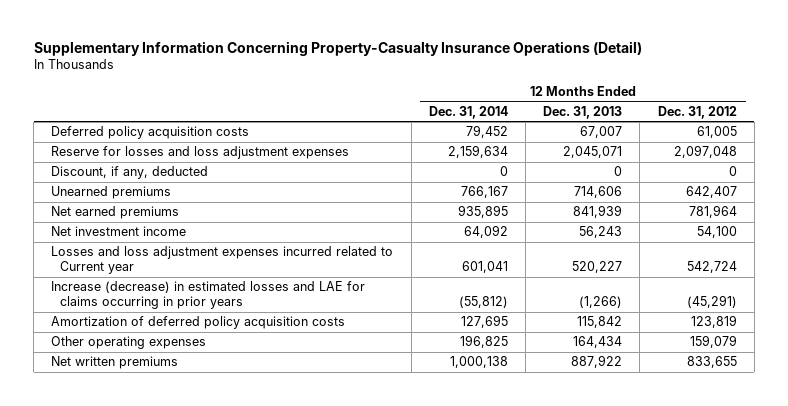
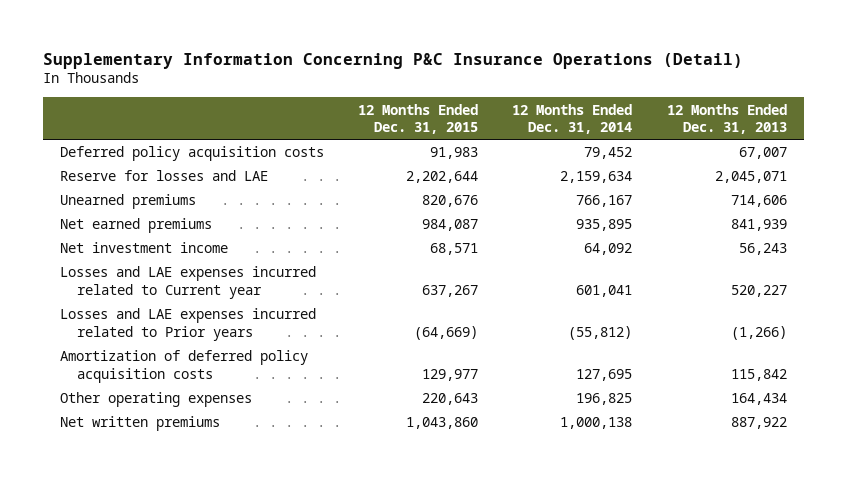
- Supplementary Information Concerning Property-Casualty Insurance Operations (Detail)
+ Supplementary Information Concerning P&C Insurance Operations (Detail)
- | 12 Months Ended Dec. 31, 2014 | 12 Months Ended Dec. 31, 2013 | 12 Months Ended Dec. 31, 2012
+ | 12 Months Ended Dec. 31, 2015 | 12 Months Ended Dec. 31, 2014 | 12 Months Ended Dec. 31, 2013
- Reserve for losses and loss adjustment expenses | 2,159,634 | 2,045,071 | 2,097,048
- Discount, if any, deducted | 0 | 0 | 0
+ Reserve for losses and LAE | 2,202,644 | 2,159,634 | 2,045,071
- Losses and loss adjustment expenses incurred related to Current year | 601,041 | 520,227 | 542,724
- Increase (decrease) in estimated losses and LAE for claims occurring in prior years | (55,812) | (1,266) | (45,291)
+ Losses and LAE expenses incurred related to Current year | 637,267 | 601,041 | 520,227
+ Losses and LAE expenses incurred related to Prior years | (64,669) | (55,812) | (1,266)

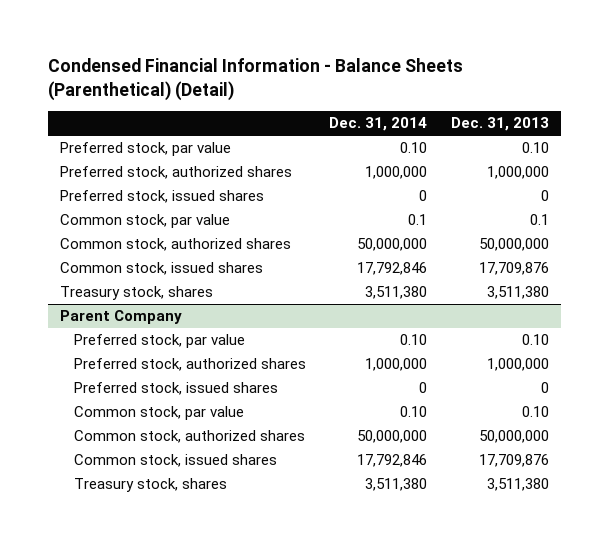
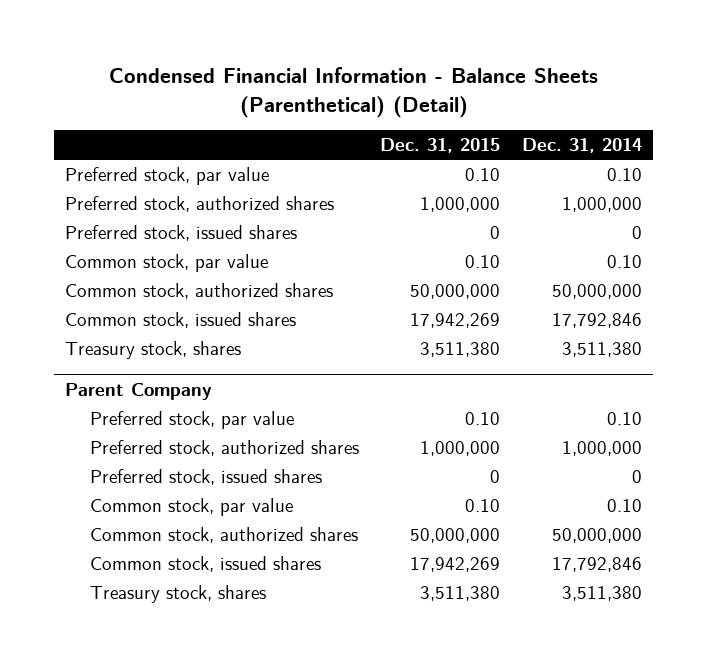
- | Dec. 31, 2014 | Dec. 31, 2013
+ | Dec. 31, 2015 | Dec. 31, 2014
- Common stock, par value | 0.1 | 0.1
+ Common stock, par value | 0.10 | 0.10

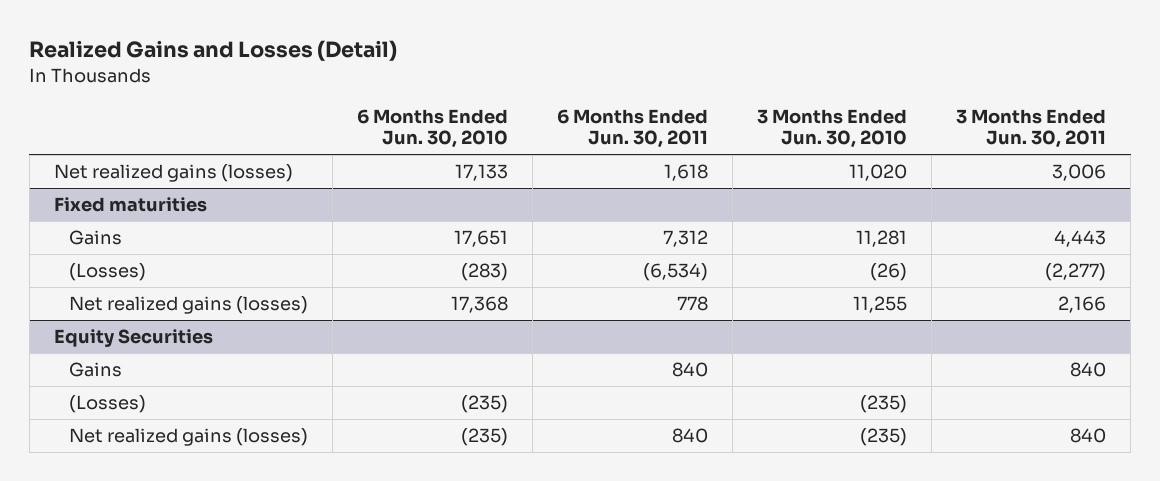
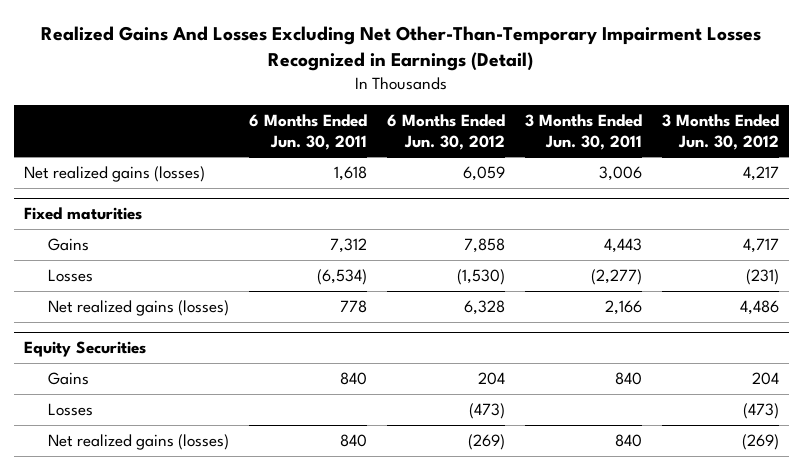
- Realized Gains and Losses (Detail)
+ Realized Gains And Losses Excluding Net Other-Than-Temporary Impairment Losses Recognized in Earnings (Detail)
- | 6 Months Ended Jun. 30, 2010 | 6 Months Ended Jun. 30, 2011 | 3 Months Ended Jun. 30, 2010 | 3 Months Ended Jun. 30, 2011
+ | 6 Months Ended Jun. 30, 2011 | 6 Months Ended Jun. 30, 2012 | 3 Months Ended Jun. 30, 2011 | 3 Months Ended Jun. 30, 2012
@ Fixed maturities
- (Losses) | (283) | (6,534) | (26) | (2,277)
+ Losses | (6,534) | (1,530) | (2,277) | (231)
@ Equity Securities
- (Losses) | (235) | | (235) |
+ Losses | | (473) | | (473)

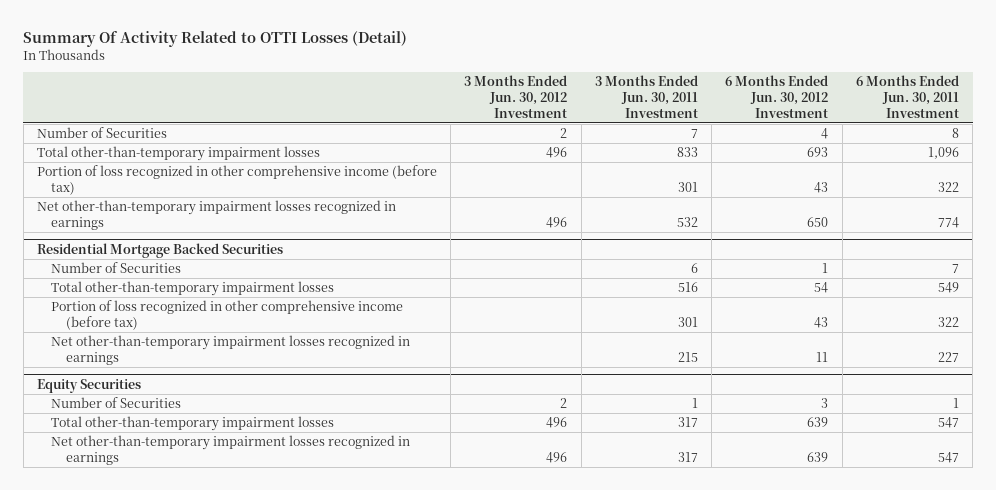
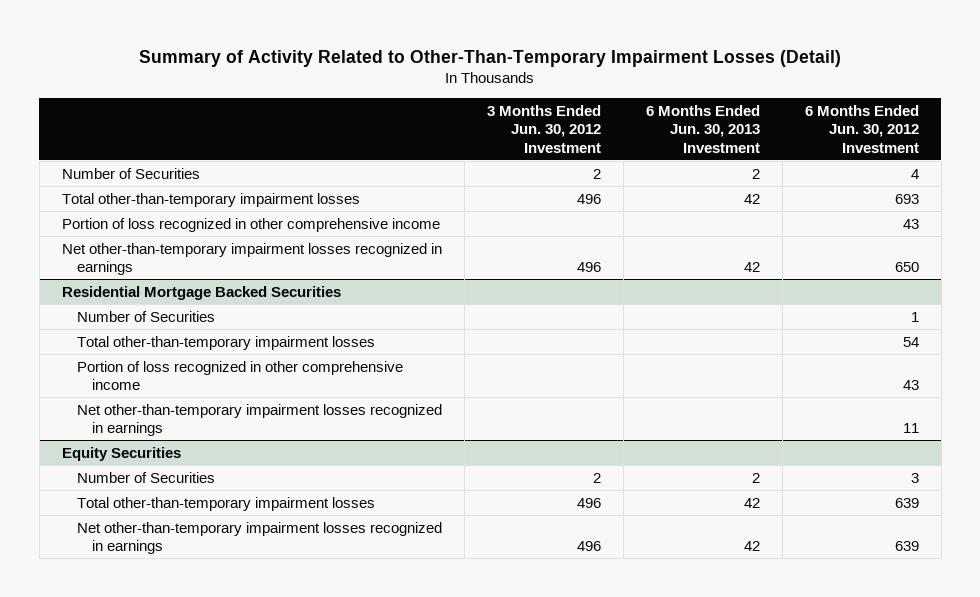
- Summary Of Activity Related to OTTI Losses (Detail)
+ Summary of Activity Related to Other-Than-Temporary Impairment Losses (Detail)
- | 3 Months Ended Jun. 30, 2012 Investment | 3 Months Ended Jun. 30, 2011 Investment | 6 Months Ended Jun. 30, 2012 Investment | 6 Months Ended Jun. 30, 2011 Investment
+ | 3 Months Ended Jun. 30, 2012 Investment | 6 Months Ended Jun. 30, 2013 Investment | 6 Months Ended Jun. 30, 2012 Investment
- Portion of loss recognized in other comprehensive income (before tax) | | 301 | 43 | 322
+ Portion of loss recognized in other comprehensive income | | | 43
@ Residential Mortgage Backed Securities
- Portion of loss recognized in other comprehensive income (before tax) | | 301 | 43 | 322
+ Portion of loss recognized in other comprehensive income | | | 43

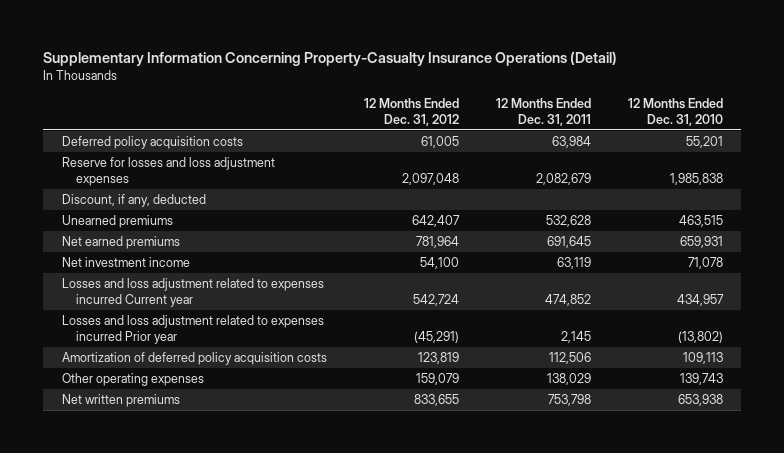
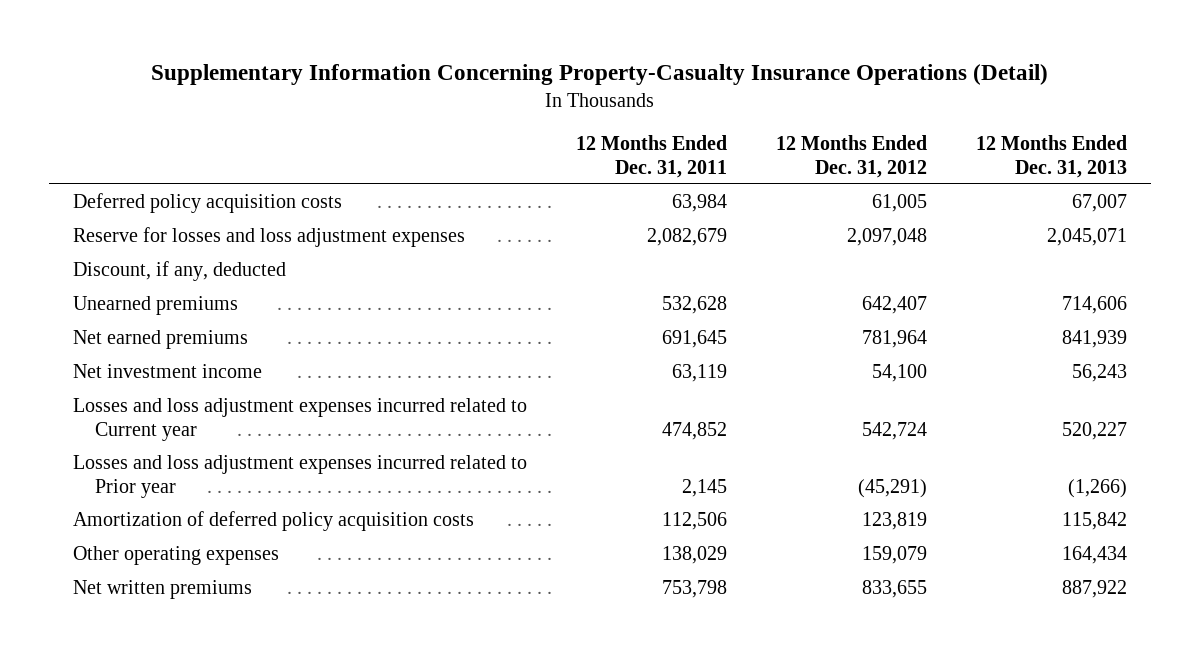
- | 12 Months Ended Dec. 31, 2012 | 12 Months Ended Dec. 31, 2011 | 12 Months Ended Dec. 31, 2010
+ | 12 Months Ended Dec. 31, 2011 | 12 Months Ended Dec. 31, 2012 | 12 Months Ended Dec. 31, 2013
- Losses and loss adjustment related to expenses incurred Current year | 542,724 | 474,852 | 434,957
- Losses and loss adjustment related to expenses incurred Prior year | (45,291) | 2,145 | (13,802)
+ Losses and loss adjustment expenses incurred related to Current year | 474,852 | 542,724 | 520,227
+ Losses and loss adjustment expenses incurred related to Prior year | 2,145 | (45,291) | (1,266)

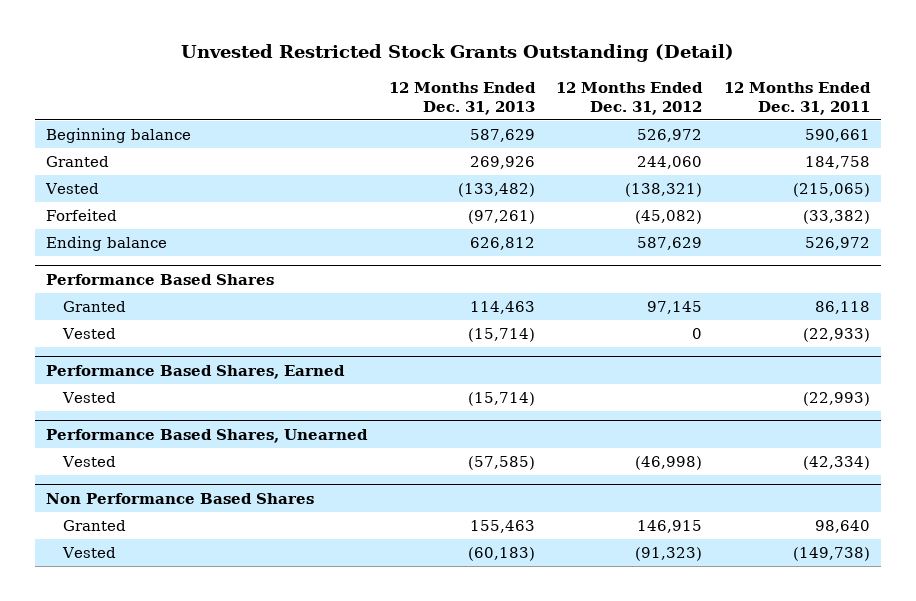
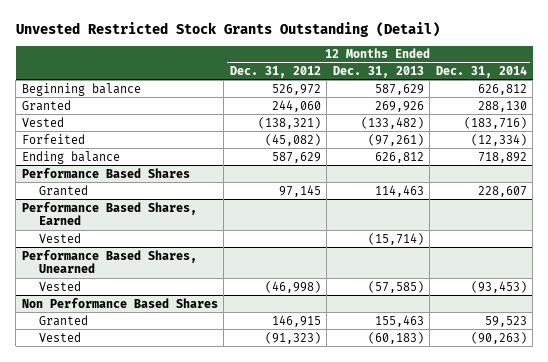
- | 12 Months Ended Dec. 31, 2013 | 12 Months Ended Dec. 31, 2012 | 12 Months Ended Dec. 31, 2011
+ | 12 Months Ended Dec. 31, 2012 | 12 Months Ended Dec. 31, 2013 | 12 Months Ended Dec. 31, 2014
@ Performance Based Shares
- Vested | (15,714) | 0 | (22,933)

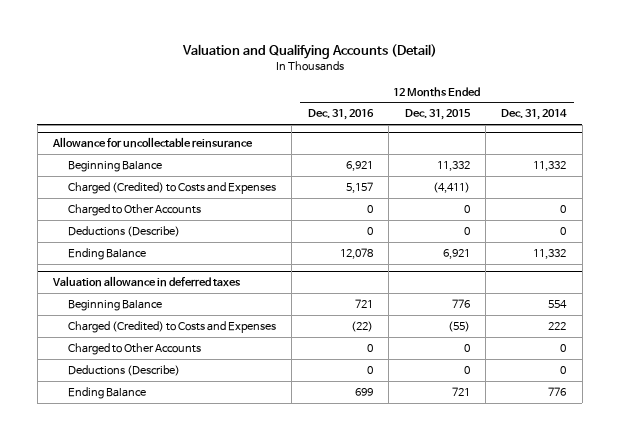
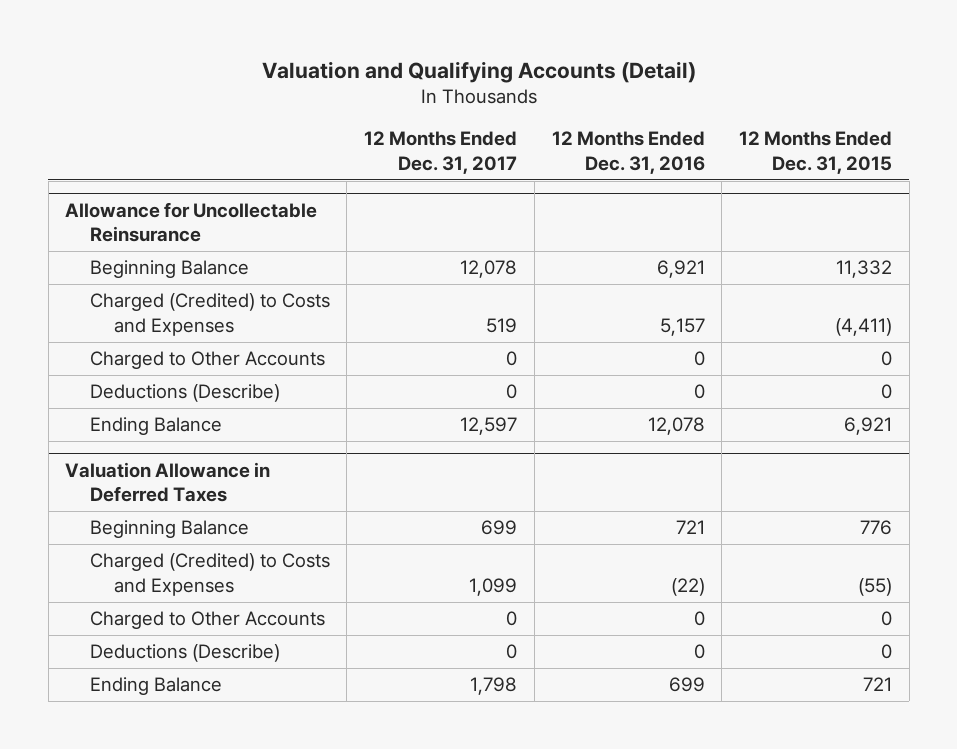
- | 12 Months Ended Dec. 31, 2016 | 12 Months Ended Dec. 31, 2015 | 12 Months Ended Dec. 31, 2014
+ | 12 Months Ended Dec. 31, 2017 | 12 Months Ended Dec. 31, 2016 | 12 Months Ended Dec. 31, 2015
- Allowance for uncollectable reinsurance
+ Allowance for Uncollectable Reinsurance
- Valuation allowance in deferred taxes
+ Valuation Allowance in Deferred Taxes

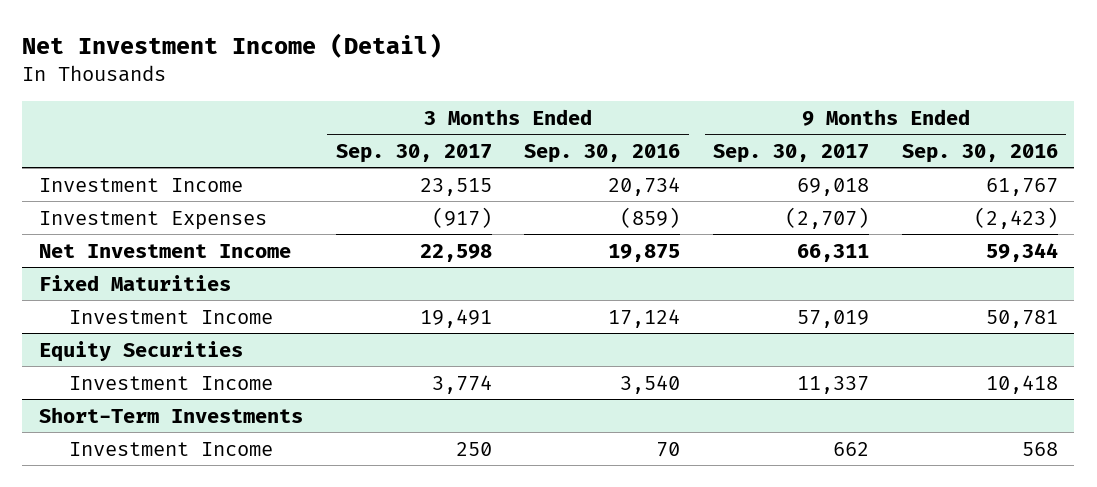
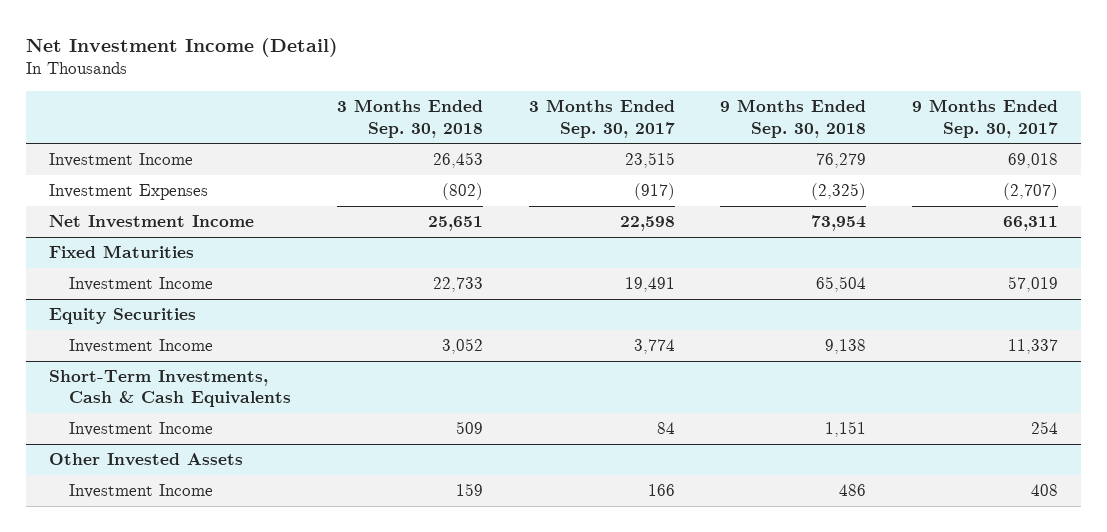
- | 3 Months Ended Sep. 30, 2017 | 3 Months Ended Sep. 30, 2016 | 9 Months Ended Sep. 30, 2017 | 9 Months Ended Sep. 30, 2016
+ | 3 Months Ended Sep. 30, 2018 | 3 Months Ended Sep. 30, 2017 | 9 Months Ended Sep. 30, 2018 | 9 Months Ended Sep. 30, 2017
- Short-Term Investments
- Investment Income | 250 | 70 | 662 | 568
+ Short-Term Investments, Cash & Cash Equivalents
+ Investment Income | 509 | 84 | 1,151 | 254
+ Other Invested Assets
+ Investment Income | 159 | 166 | 486 | 408

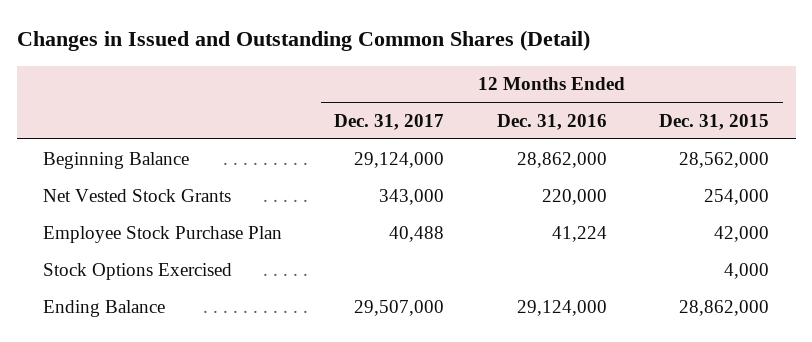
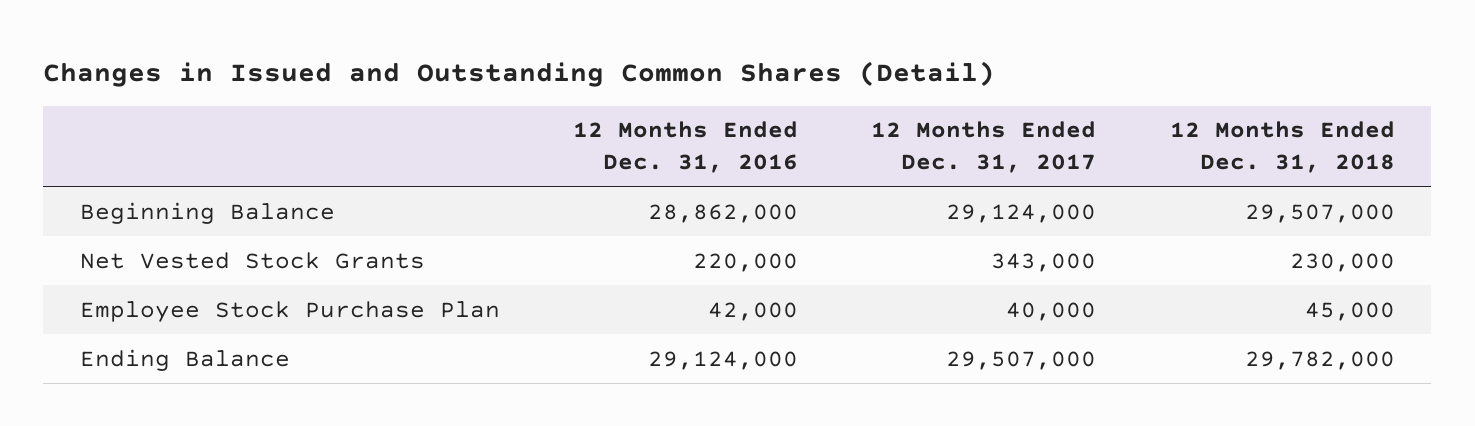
- | 12 Months Ended Dec. 31, 2017 | 12 Months Ended Dec. 31, 2016 | 12 Months Ended Dec. 31, 2015
+ | 12 Months Ended Dec. 31, 2016 | 12 Months Ended Dec. 31, 2017 | 12 Months Ended Dec. 31, 2018
- Employee Stock Purchase Plan | 40,488 | 41,224 | 42,000
- Stock Options Exercised | | | 4,000
+ Employee Stock Purchase Plan | 42,000 | 40,000 | 45,000

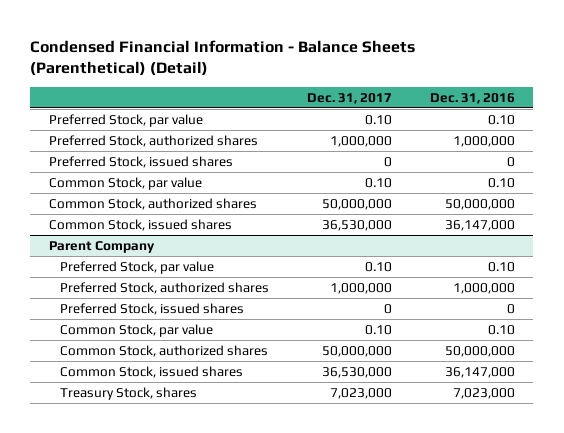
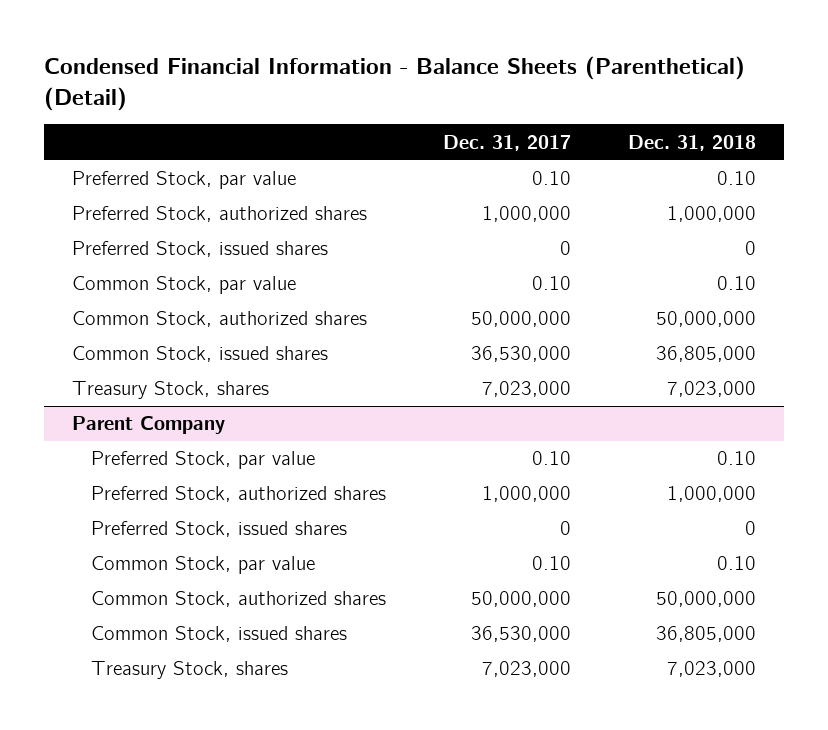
- | Dec. 31, 2017 | Dec. 31, 2016
+ | Dec. 31, 2017 | Dec. 31, 2018
+ Treasury Stock, shares | 7,023,000 | 7,023,000

